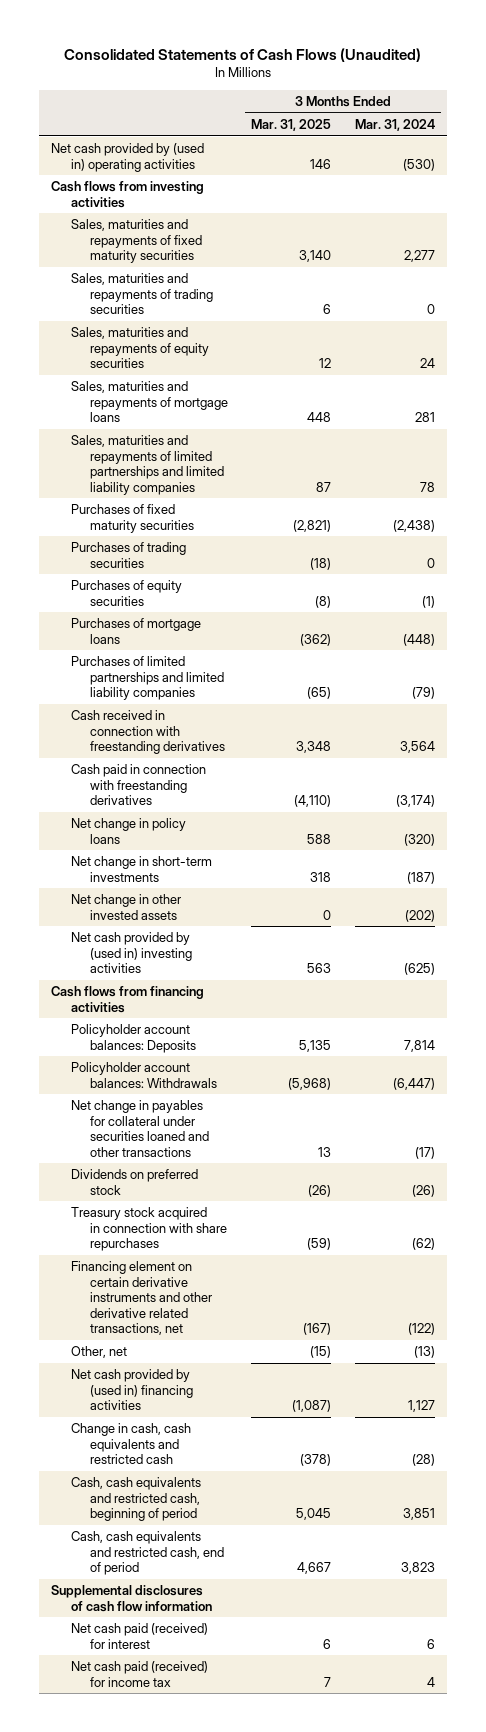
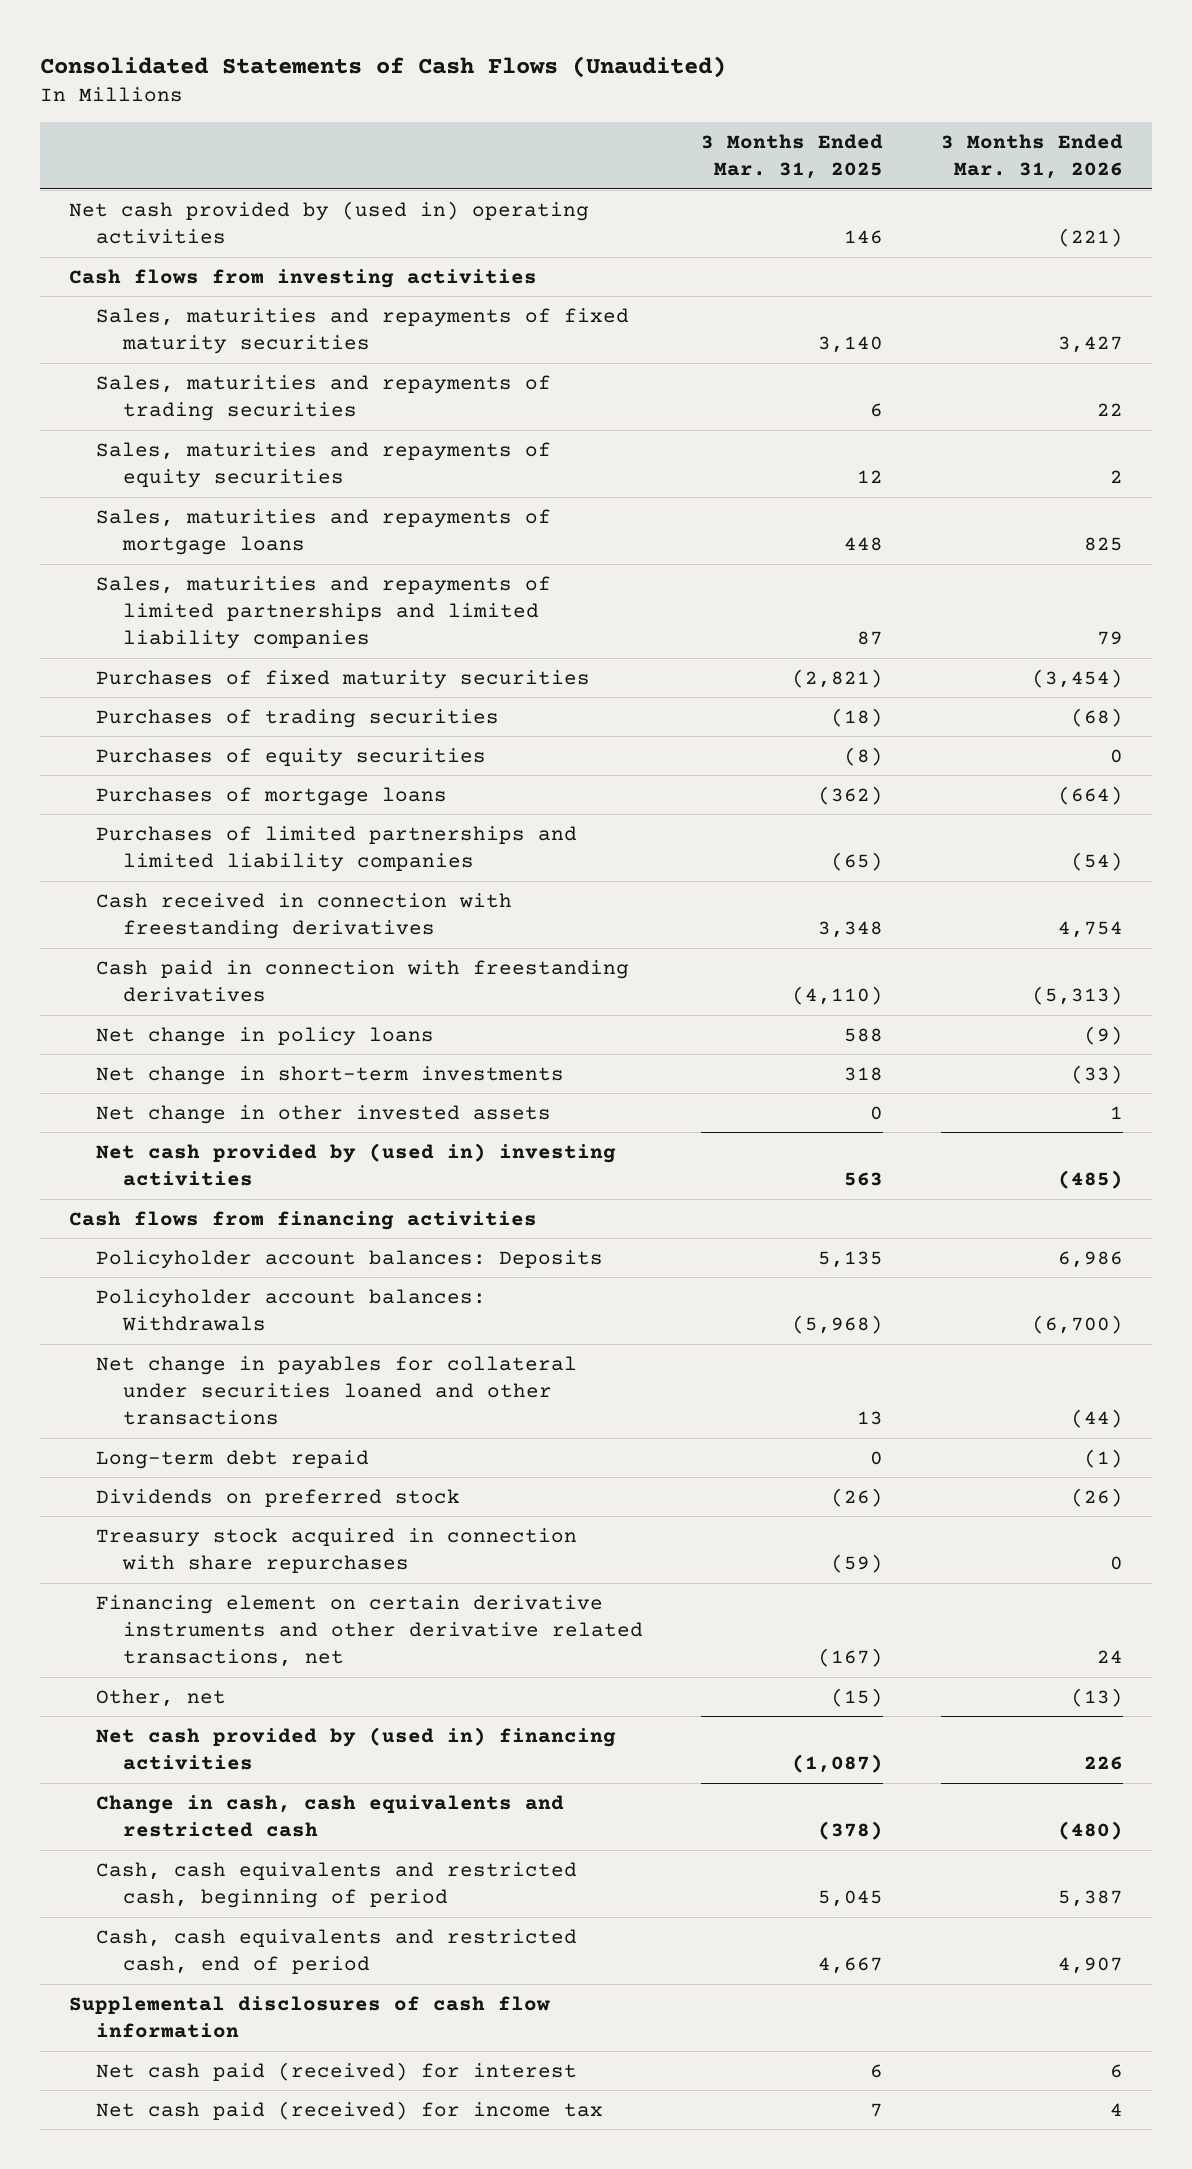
- | 3 Months Ended Mar. 31, 2025 | 3 Months Ended Mar. 31, 2024
+ | 3 Months Ended Mar. 31, 2025 | 3 Months Ended Mar. 31, 2026
+ Long-term debt repaid | 0 | (1)

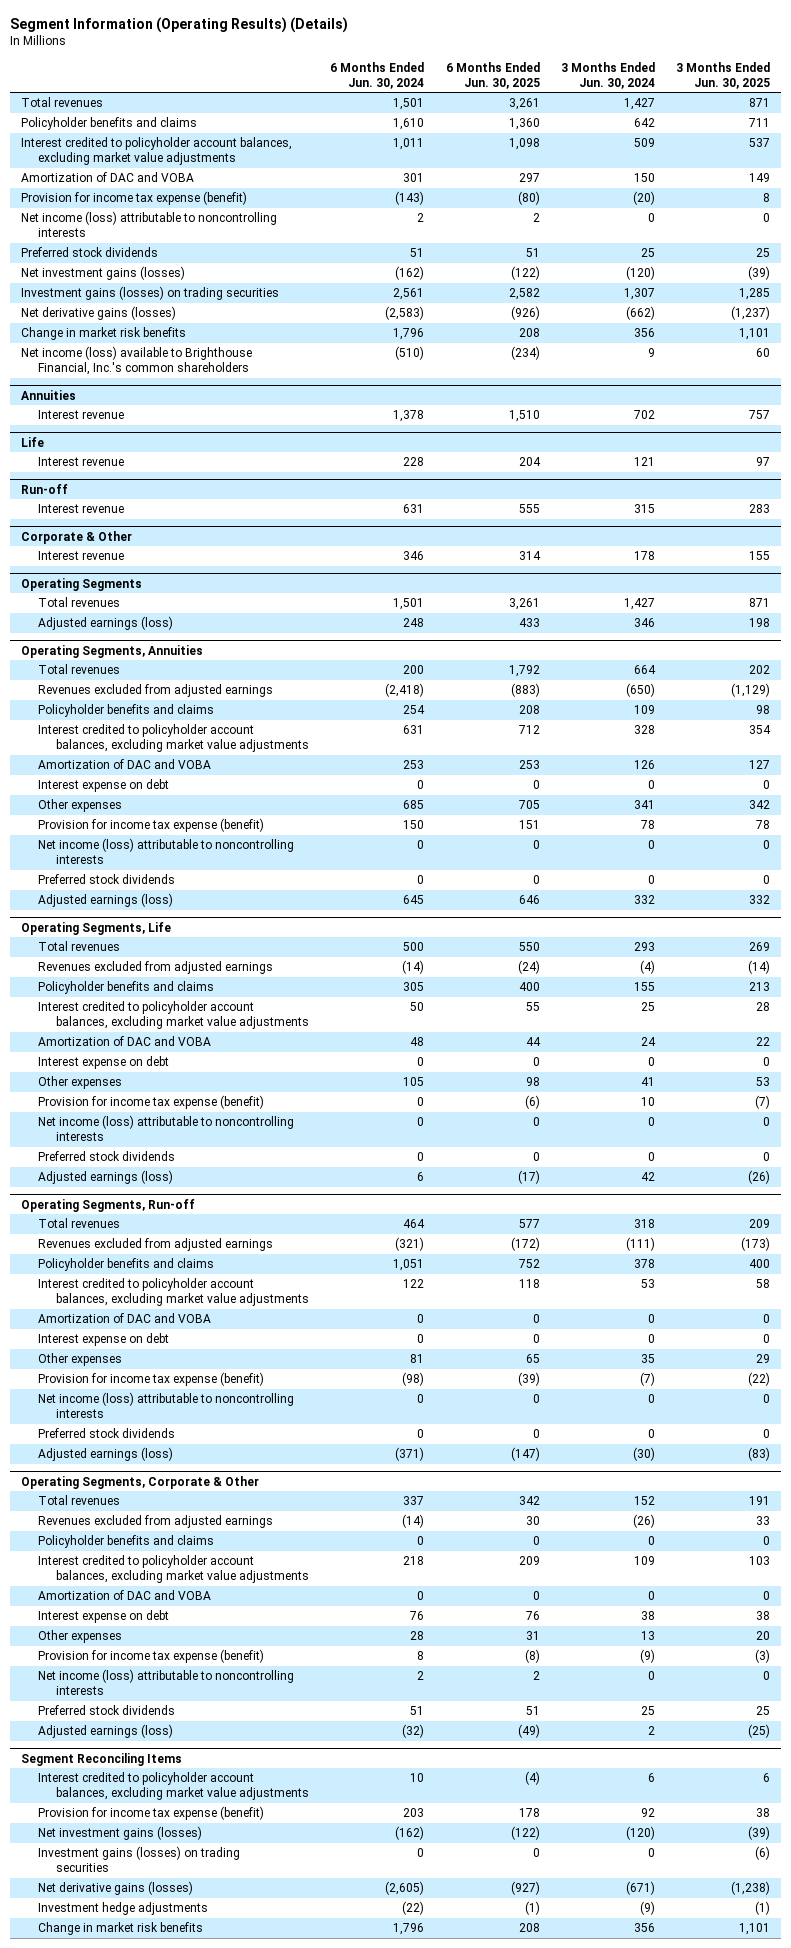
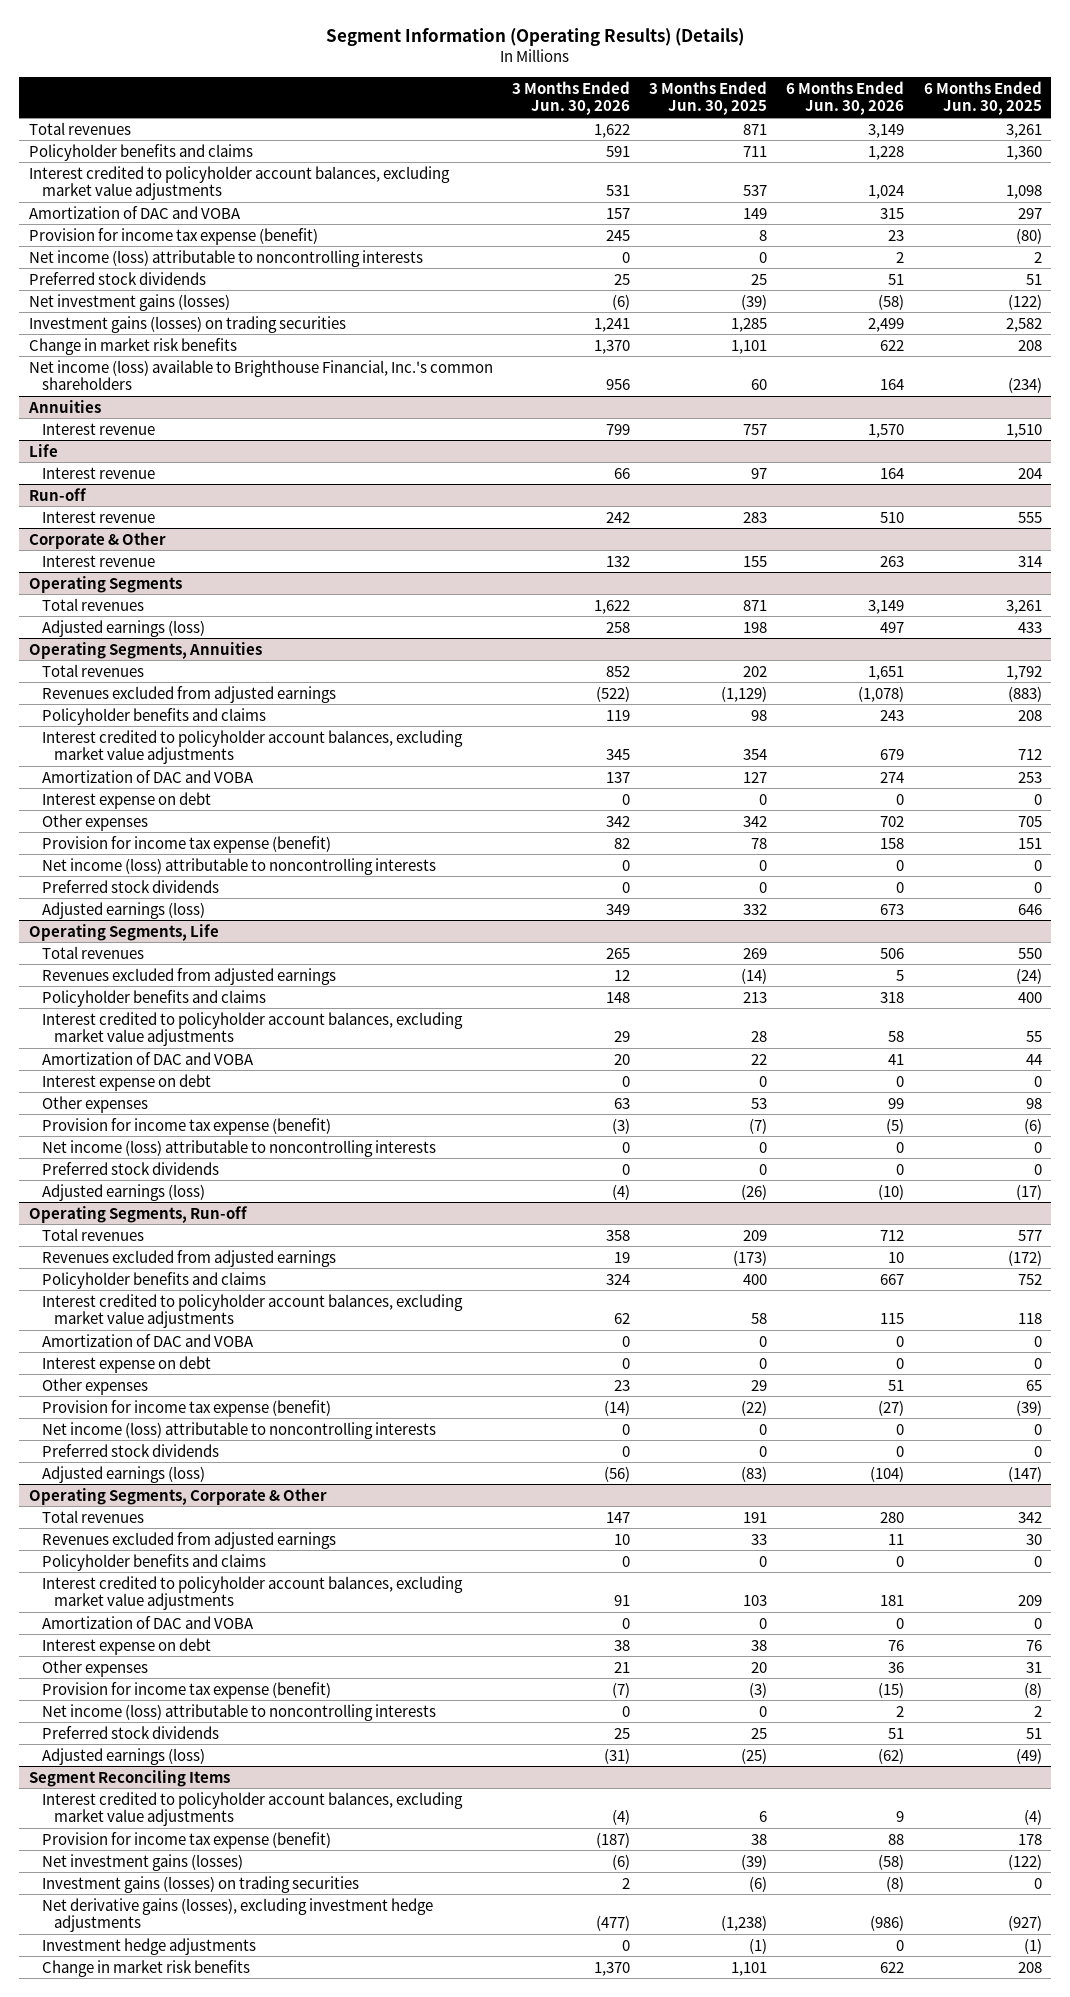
- | 6 Months Ended Jun. 30, 2024 | 6 Months Ended Jun. 30, 2025 | 3 Months Ended Jun. 30, 2024 | 3 Months Ended Jun. 30, 2025
+ | 3 Months Ended Jun. 30, 2026 | 3 Months Ended Jun. 30, 2025 | 6 Months Ended Jun. 30, 2026 | 6 Months Ended Jun. 30, 2025
- Net derivative gains (losses) | (2,583) | (926) | (662) | (1,237)
@ Segment Reconciling Items
- Net derivative gains (losses) | (2,605) | (927) | (671) | (1,238)
+ Net derivative gains (losses), excluding investment hedge adjustments | (477) | (1,238) | (986) | (927)

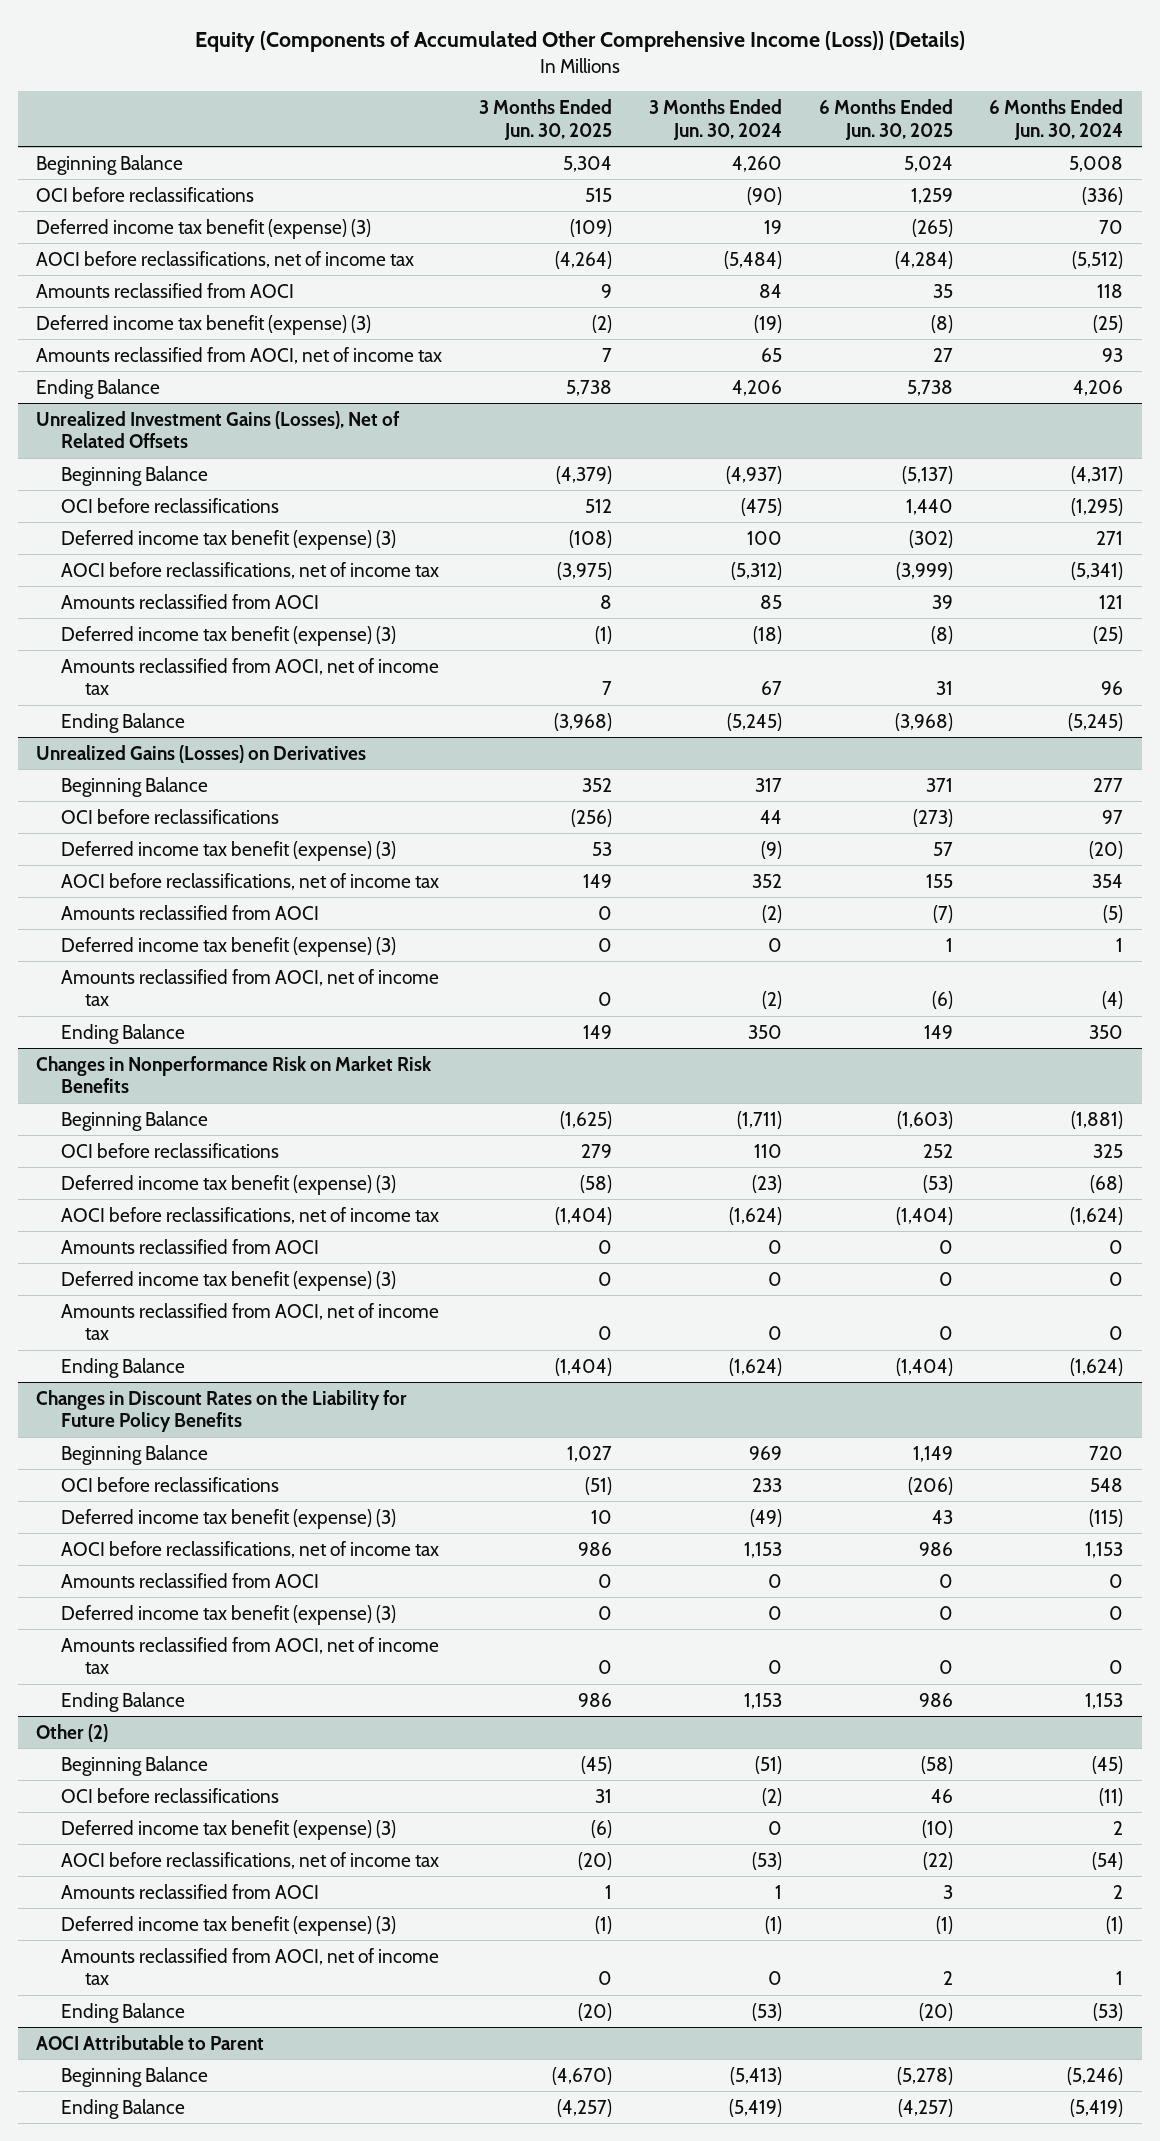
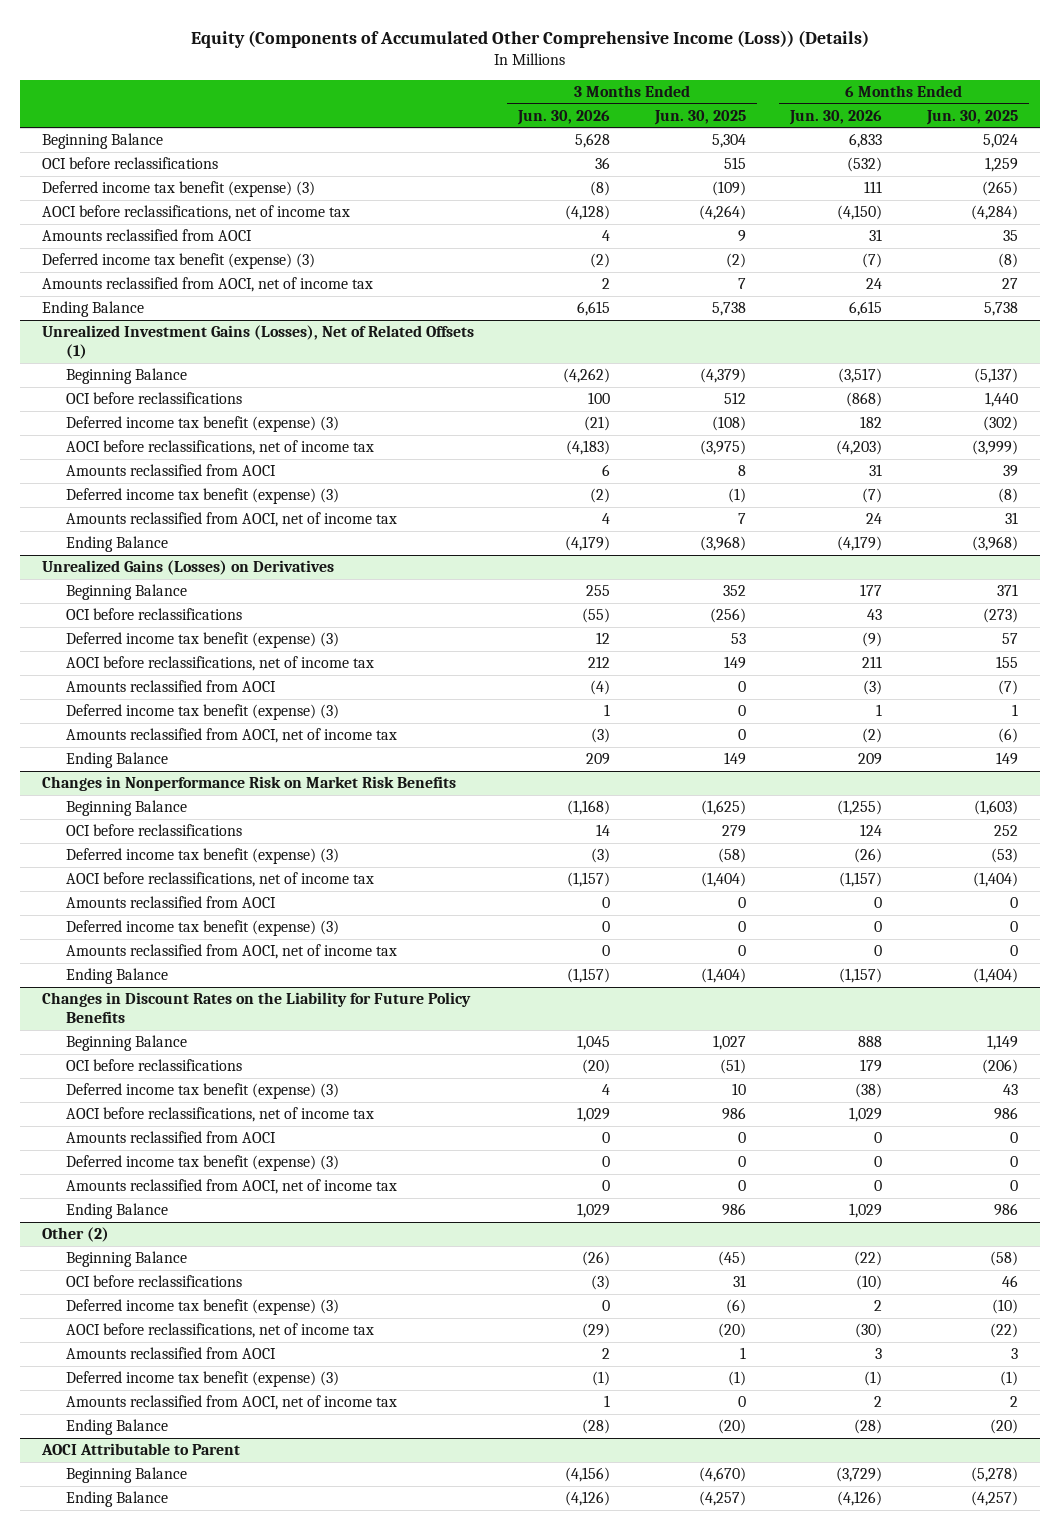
- | 3 Months Ended Jun. 30, 2025 | 3 Months Ended Jun. 30, 2024 | 6 Months Ended Jun. 30, 2025 | 6 Months Ended Jun. 30, 2024
+ | 3 Months Ended Jun. 30, 2026 | 3 Months Ended Jun. 30, 2025 | 6 Months Ended Jun. 30, 2026 | 6 Months Ended Jun. 30, 2025
- Unrealized Investment Gains (Losses), Net of Related Offsets
+ Unrealized Investment Gains (Losses), Net of Related Offsets (1)

